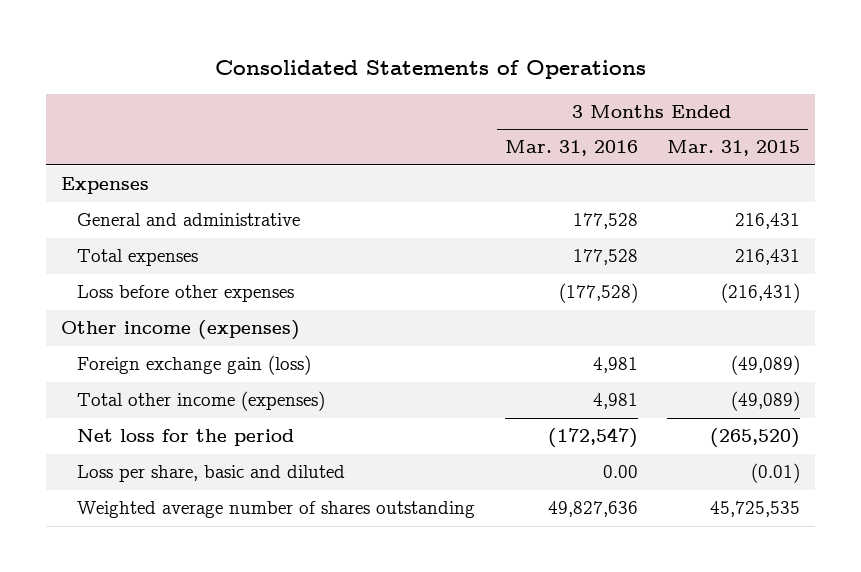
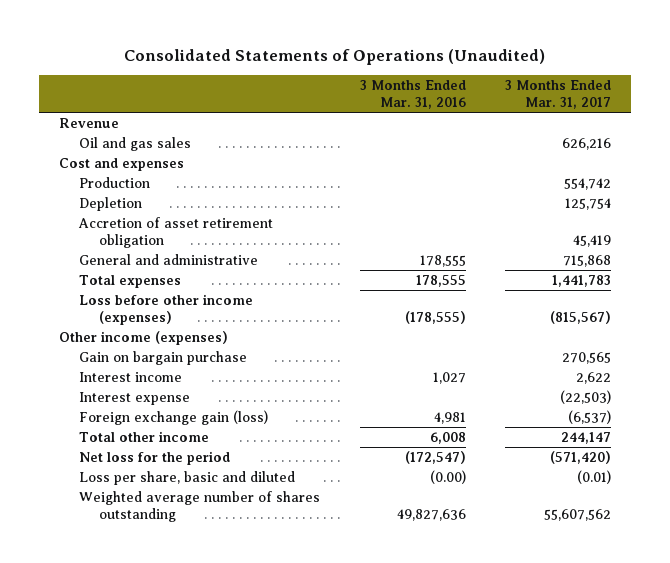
- Consolidated Statements of Operations
+ Consolidated Statements of Operations (Unaudited)
- | 3 Months Ended Mar. 31, 2016 | 3 Months Ended Mar. 31, 2015
+ | 3 Months Ended Mar. 31, 2016 | 3 Months Ended Mar. 31, 2017
- Expenses
- General and administrative | 177,528 | 216,431
- Total expenses | 177,528 | 216,431
- Loss before other expenses | (177,528) | (216,431)
+ Revenue
+ Oil and gas sales | | 626,216
+ Cost and expenses
+ Production | | 554,742
+ Depletion | | 125,754
+ Accretion of asset retirement obligation | | 45,419
+ General and administrative | 178,555 | 715,868
+ Total expenses | 178,555 | 1,441,783
+ Loss before other income (expenses) | (178,555) | (815,567)
+ Gain on bargain purchase | | 270,565
+ Interest income | 1,027 | 2,622
+ Interest expense | | (22,503)
- Total other income (expenses) | 4,981 | (49,089)
+ Total other income | 6,008 | 244,147
- Loss per share, basic and diluted | 0.00 | (0.01)
+ Loss per share, basic and diluted | (0.00) | (0.01)

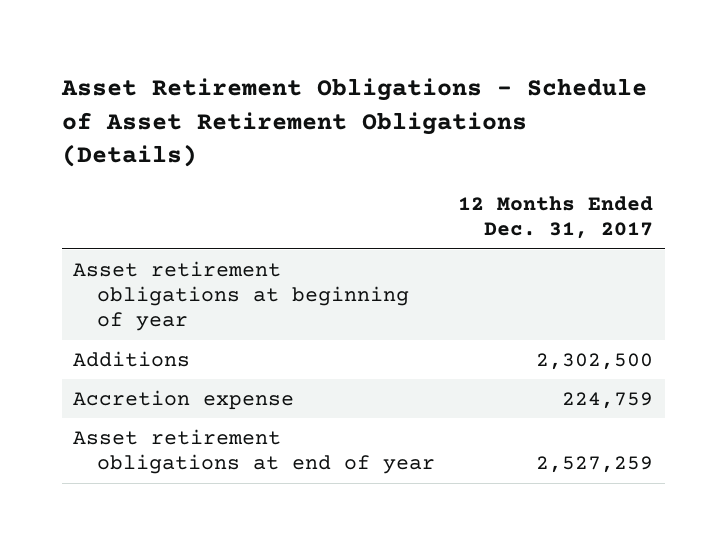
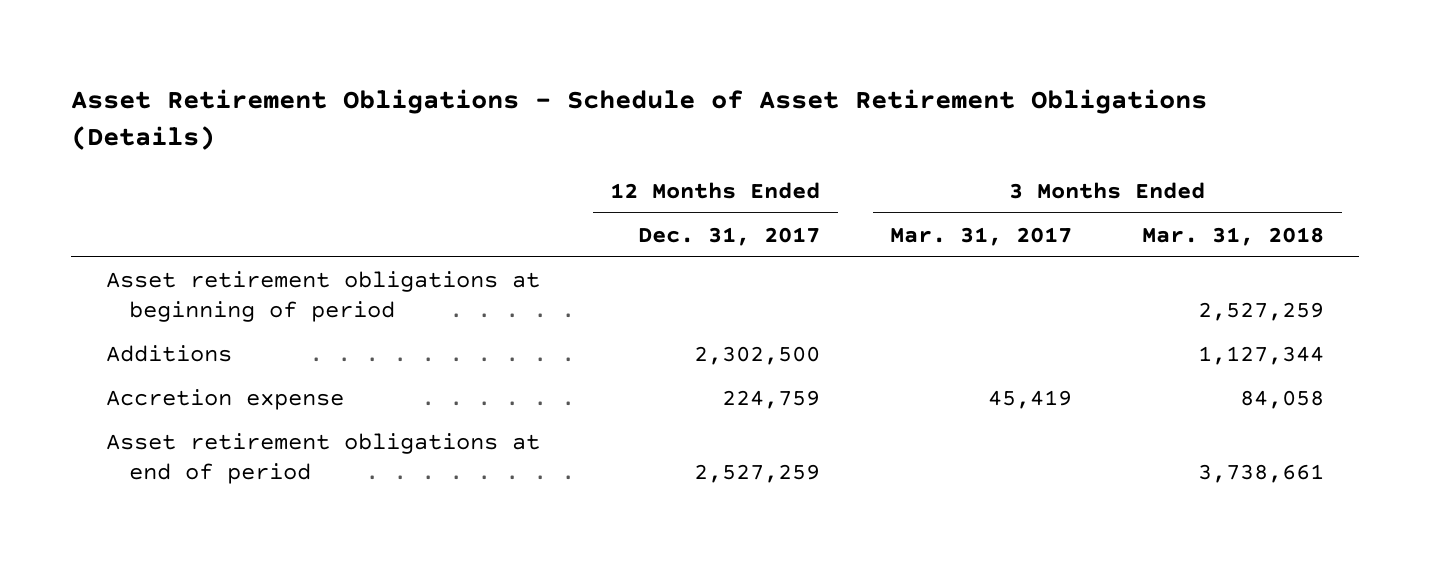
- | 12 Months Ended Dec. 31, 2017
+ | 12 Months Ended Dec. 31, 2017 | 3 Months Ended Mar. 31, 2017 | 3 Months Ended Mar. 31, 2018
- Asset retirement obligations at beginning of year
+ Asset retirement obligations at beginning of period | | | 2,527,259
- Asset retirement obligations at end of year | 2,527,259
+ Asset retirement obligations at end of period | 2,527,259 | | 3,738,661

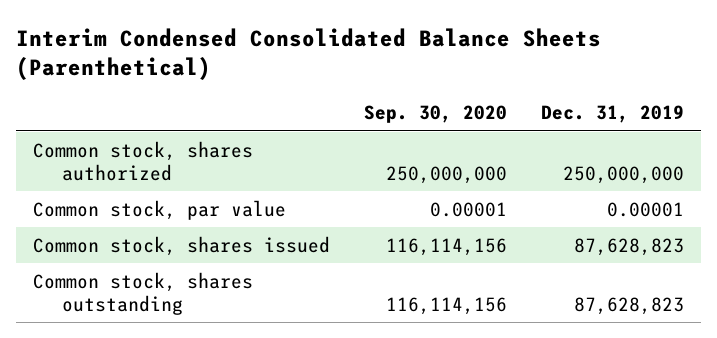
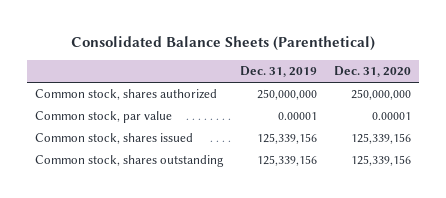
- Interim Condensed Consolidated Balance Sheets (Parenthetical)
+ Consolidated Balance Sheets (Parenthetical)
- | Sep. 30, 2020 | Dec. 31, 2019
+ | Dec. 31, 2019 | Dec. 31, 2020
- Common stock, shares issued | 116,114,156 | 87,628,823
- Common stock, shares outstanding | 116,114,156 | 87,628,823
+ Common stock, shares issued | 125,339,156 | 125,339,156
+ Common stock, shares outstanding | 125,339,156 | 125,339,156

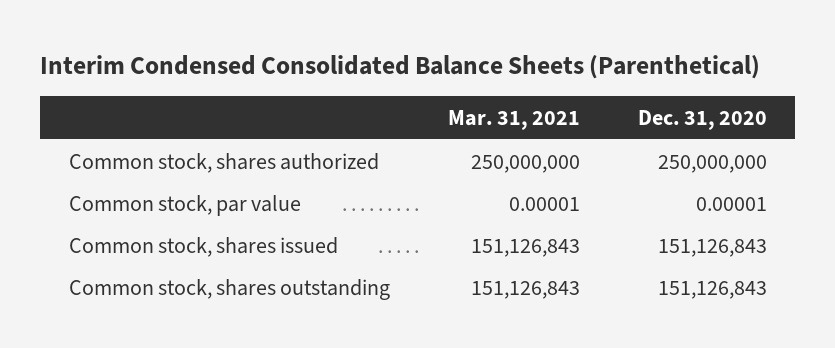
- Consolidated Balance Sheets (Parenthetical)
+ Interim Condensed Consolidated Balance Sheets (Parenthetical)
- | Dec. 31, 2019 | Dec. 31, 2020
+ | Mar. 31, 2021 | Dec. 31, 2020
- Common stock, shares issued | 125,339,156 | 125,339,156
- Common stock, shares outstanding | 125,339,156 | 125,339,156
+ Common stock, shares issued | 151,126,843 | 151,126,843
+ Common stock, shares outstanding | 151,126,843 | 151,126,843

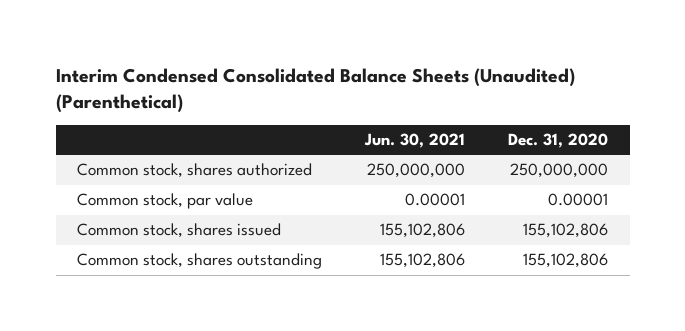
- Interim Condensed Consolidated Balance Sheets (Parenthetical)
+ Interim Condensed Consolidated Balance Sheets (Unaudited) (Parenthetical)
- | Mar. 31, 2021 | Dec. 31, 2020
+ | Jun. 30, 2021 | Dec. 31, 2020
- Common stock, shares issued | 151,126,843 | 151,126,843
- Common stock, shares outstanding | 151,126,843 | 151,126,843
+ Common stock, shares issued | 155,102,806 | 155,102,806
+ Common stock, shares outstanding | 155,102,806 | 155,102,806

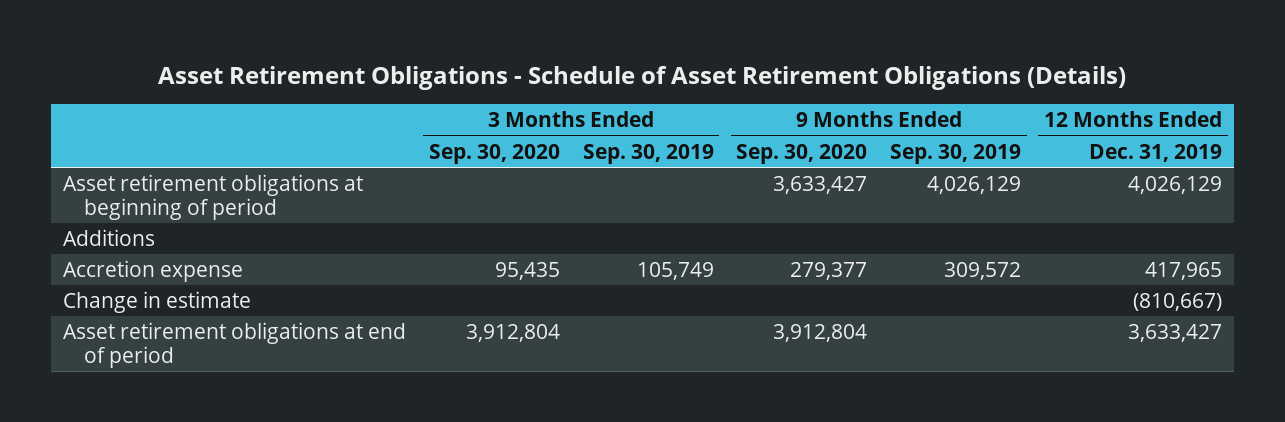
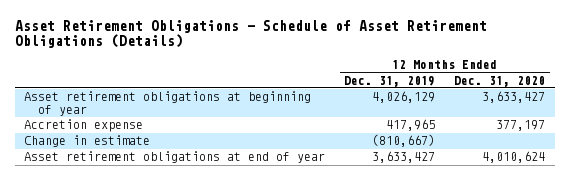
- | 3 Months Ended Sep. 30, 2020 | 3 Months Ended Sep. 30, 2019 | 9 Months Ended Sep. 30, 2020 | 9 Months Ended Sep. 30, 2019 | 12 Months Ended Dec. 31, 2019
+ | 12 Months Ended Dec. 31, 2019 | 12 Months Ended Dec. 31, 2020
- Asset retirement obligations at beginning of period | | | 3,633,427 | 4,026,129 | 4,026,129
- Additions
+ Asset retirement obligations at beginning of year | 4,026,129 | 3,633,427
- Asset retirement obligations at end of period | 3,912,804 | | 3,912,804 | | 3,633,427
+ Asset retirement obligations at end of year | 3,633,427 | 4,010,624

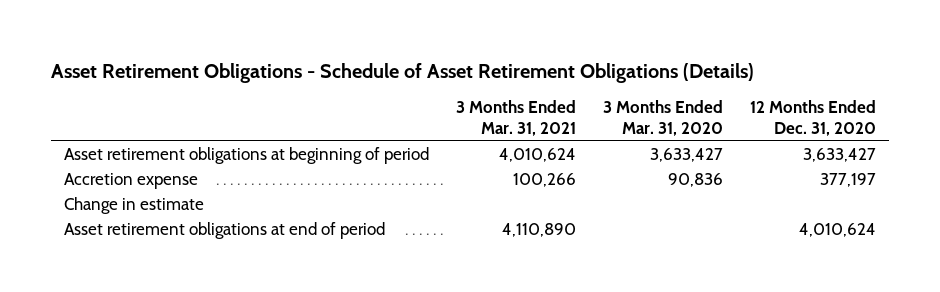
- | 12 Months Ended Dec. 31, 2019 | 12 Months Ended Dec. 31, 2020
+ | 3 Months Ended Mar. 31, 2021 | 3 Months Ended Mar. 31, 2020 | 12 Months Ended Dec. 31, 2020
- Asset retirement obligations at beginning of year | 4,026,129 | 3,633,427
+ Asset retirement obligations at beginning of period | 4,010,624 | 3,633,427 | 3,633,427
- Asset retirement obligations at end of year | 3,633,427 | 4,010,624
+ Asset retirement obligations at end of period | 4,110,890 | | 4,010,624

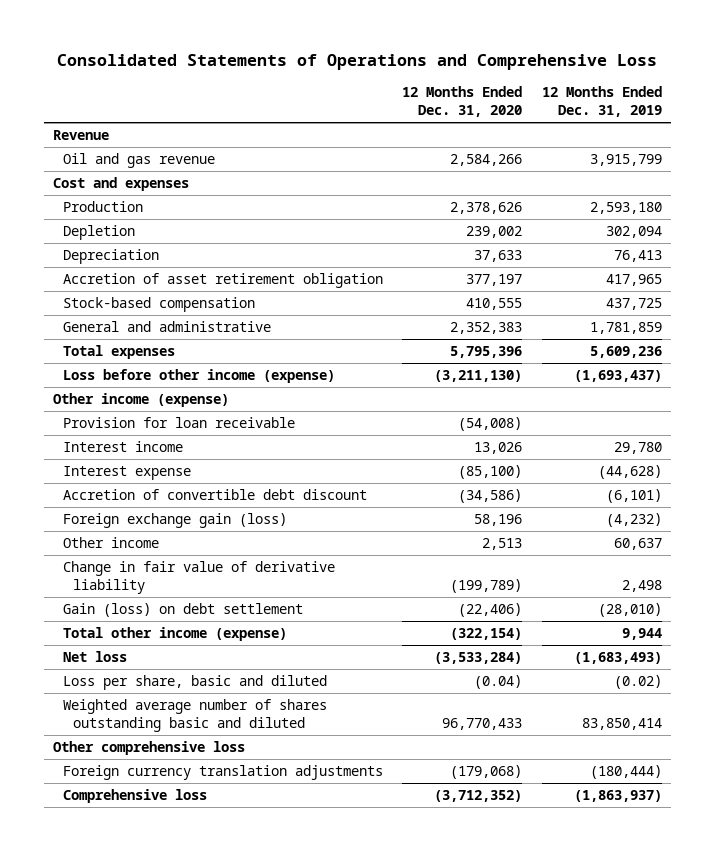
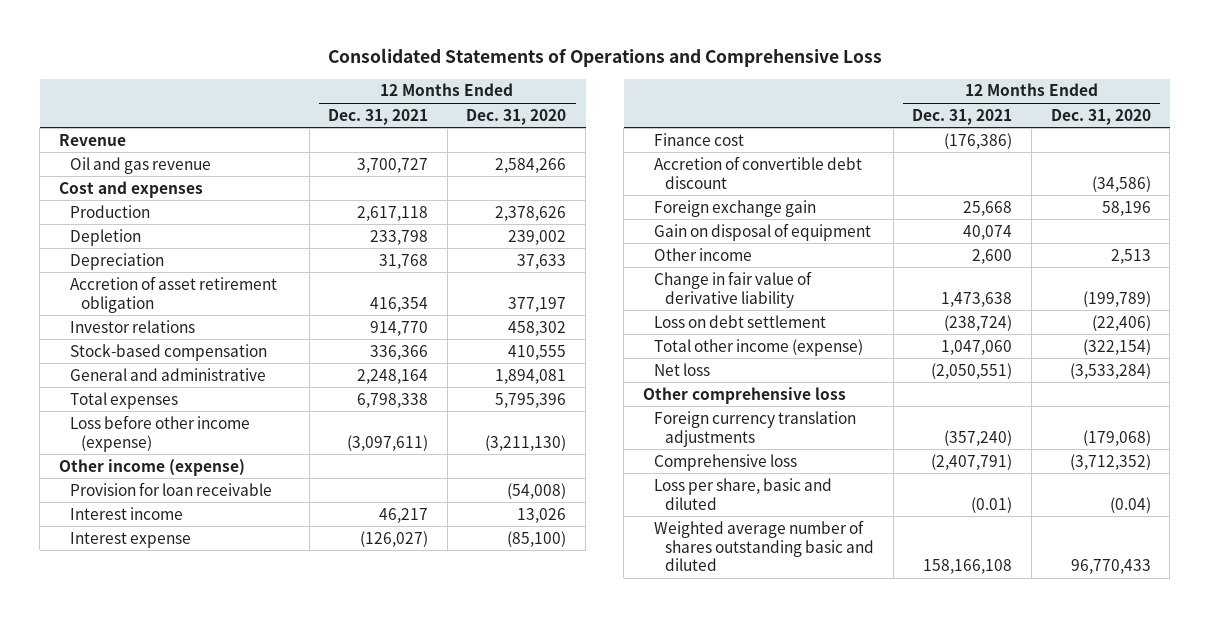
- | 12 Months Ended Dec. 31, 2020 | 12 Months Ended Dec. 31, 2019
+ | 12 Months Ended Dec. 31, 2021 | 12 Months Ended Dec. 31, 2020
+ Investor relations | 914,770 | 458,302
- General and administrative | 2,352,383 | 1,781,859
+ General and administrative | 2,248,164 | 1,894,081
+ Finance cost | (176,386) |
- Foreign exchange gain (loss) | 58,196 | (4,232)
+ Foreign exchange gain | 25,668 | 58,196
+ Gain on disposal of equipment | 40,074 |
- Gain (loss) on debt settlement | (22,406) | (28,010)
+ Loss on debt settlement | (238,724) | (22,406)
moved down: Loss per share, basic and diluted | (0.01) | (0.04)
moved down: Weighted average number of shares outstanding basic and diluted | 158,166,108 | 96,770,433

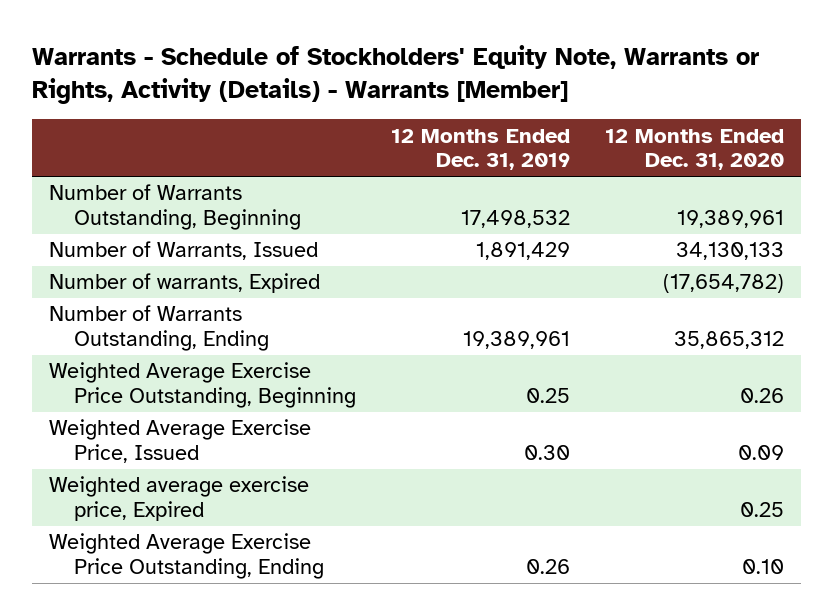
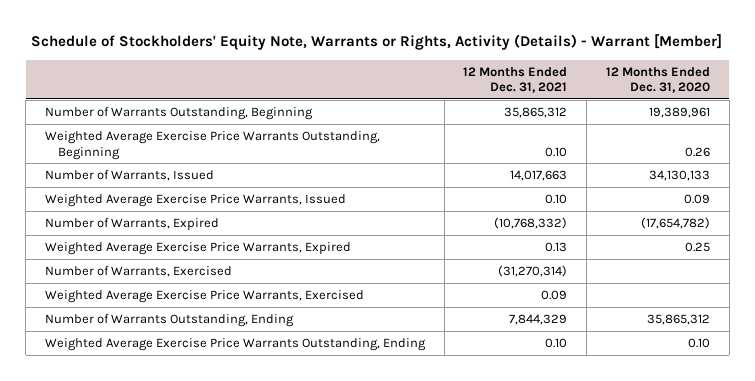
- Warrants - Schedule of Stockholders' Equity Note, Warrants or Rights, Activity (Details) - Warrants [Member]
+ Schedule of Stockholders' Equity Note, Warrants or Rights, Activity (Details) - Warrant [Member]
- | 12 Months Ended Dec. 31, 2019 | 12 Months Ended Dec. 31, 2020
+ | 12 Months Ended Dec. 31, 2021 | 12 Months Ended Dec. 31, 2020
+ Weighted Average Exercise Price Warrants Outstanding, Beginning | 0.10 | 0.26
- Number of warrants, Expired | | (17,654,782)
+ Weighted Average Exercise Price Warrants, Issued | 0.10 | 0.09
+ Number of Warrants, Expired | (10,768,332) | (17,654,782)
+ Weighted Average Exercise Price Warrants, Expired | 0.13 | 0.25
+ Number of Warrants, Exercised | (31,270,314) |
+ Weighted Average Exercise Price Warrants, Exercised | 0.09 |
- Weighted Average Exercise Price Outstanding, Beginning | 0.25 | 0.26
- Weighted Average Exercise Price, Issued | 0.30 | 0.09
- Weighted average exercise price, Expired | | 0.25
- Weighted Average Exercise Price Outstanding, Ending | 0.26 | 0.10
+ Weighted Average Exercise Price Warrants Outstanding, Ending | 0.10 | 0.10

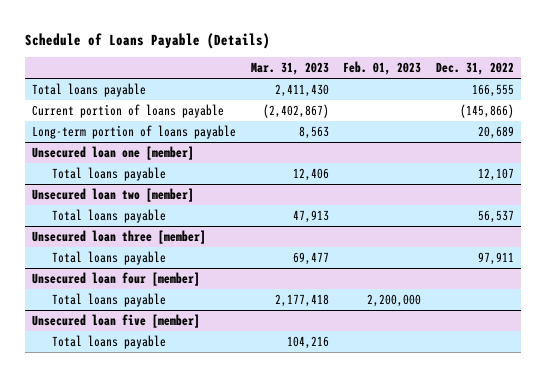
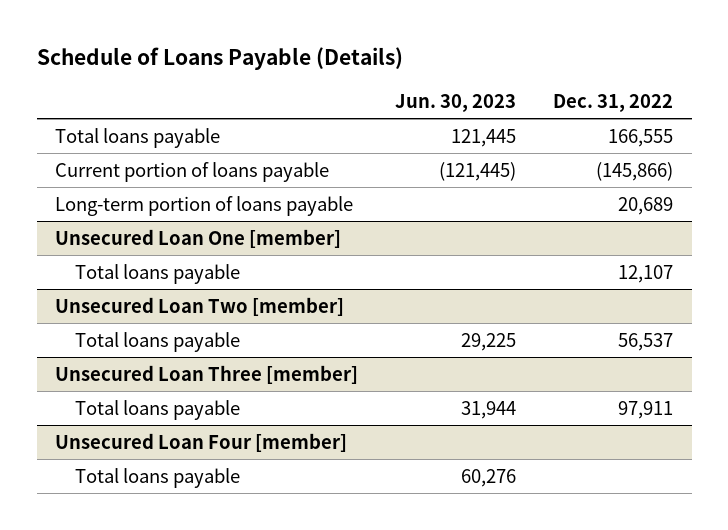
- | Mar. 31, 2023 | Feb. 01, 2023 | Dec. 31, 2022
+ | Jun. 30, 2023 | Dec. 31, 2022
- Unsecured loan one [member]
+ Unsecured Loan One [member]
- Unsecured loan two [member]
+ Unsecured Loan Two [member]
- Unsecured loan three [member]
+ Unsecured Loan Three [member]
- Unsecured loan four [member]
- Total loans payable | 2,177,418 | 2,200,000 |
- Unsecured loan five [member]
+ Unsecured Loan Four [member]

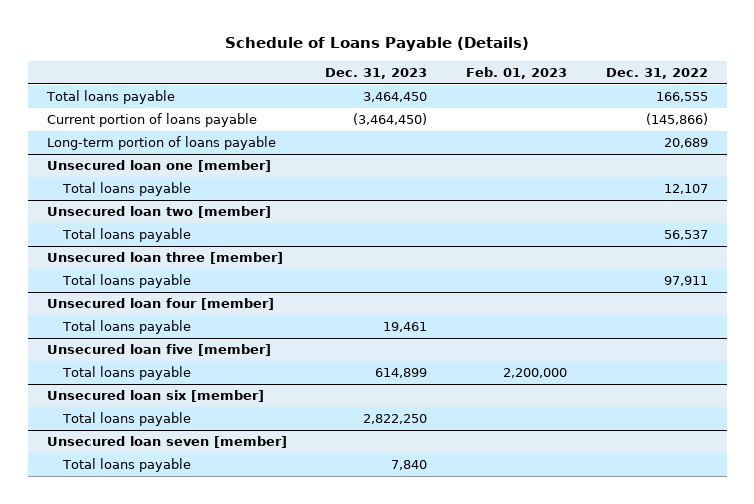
- | Jun. 30, 2023 | Dec. 31, 2022
+ | Dec. 31, 2023 | Feb. 01, 2023 | Dec. 31, 2022
- Unsecured Loan One [member]
+ Unsecured loan one [member]
- Unsecured Loan Two [member]
+ Unsecured loan two [member]
- Unsecured Loan Three [member]
+ Unsecured loan three [member]
- Unsecured Loan Four [member]
+ Unsecured loan four [member]
+ Unsecured loan five [member]
+ Total loans payable | 614,899 | 2,200,000 |
+ Unsecured loan six [member]
+ Total loans payable | 2,822,250 | |
+ Unsecured loan seven [member]
+ Total loans payable | 7,840 | |

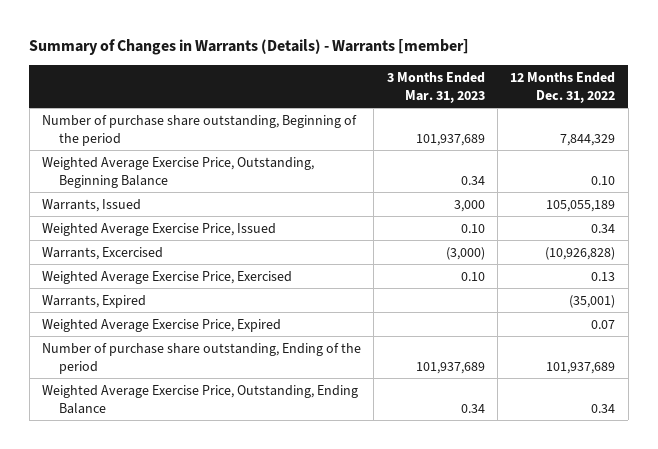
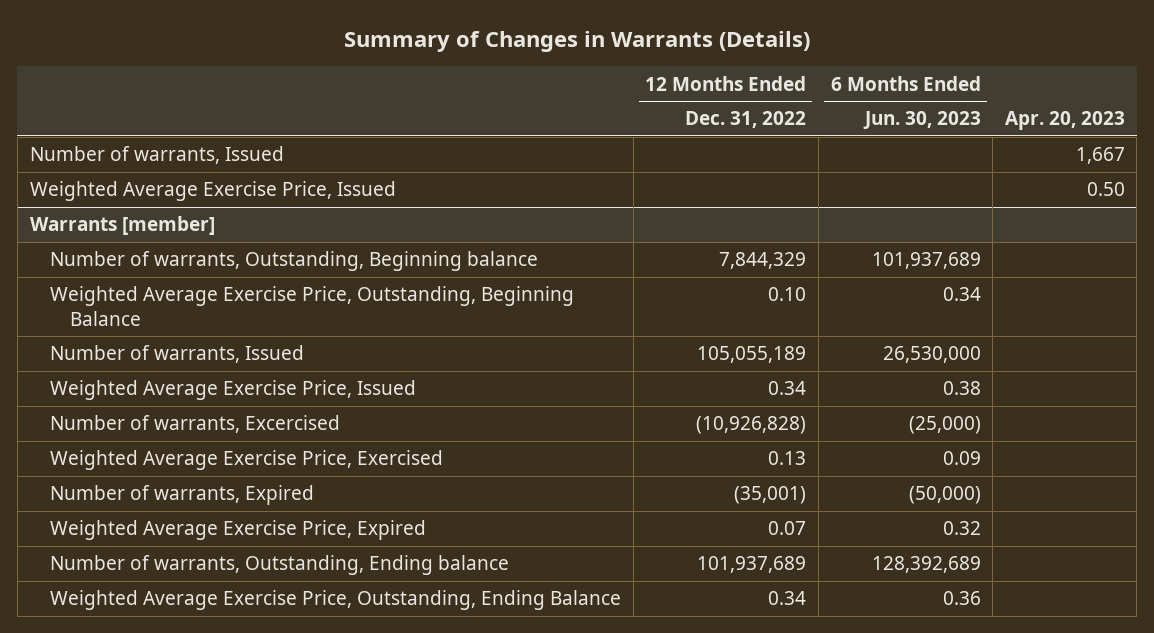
- Summary of Changes in Warrants (Details) - Warrants [member]
+ Summary of Changes in Warrants (Details)
- | 3 Months Ended Mar. 31, 2023 | 12 Months Ended Dec. 31, 2022
+ | 12 Months Ended Dec. 31, 2022 | 6 Months Ended Jun. 30, 2023 | Apr. 20, 2023
- Number of purchase share outstanding, Beginning of the period | 101,937,689 | 7,844,329
+ Number of warrants, Issued | | | 1,667
+ Weighted Average Exercise Price, Issued | | | 0.50
+ Warrants [member]
+ Number of warrants, Outstanding, Beginning balance | 7,844,329 | 101,937,689 |
- Warrants, Issued | 3,000 | 105,055,189
+ Number of warrants, Issued | 105,055,189 | 26,530,000 |
- Warrants, Excercised | (3,000) | (10,926,828)
+ Number of warrants, Excercised | (10,926,828) | (25,000) |
- Warrants, Expired | | (35,001)
+ Number of warrants, Expired | (35,001) | (50,000) |
- Number of purchase share outstanding, Ending of the period | 101,937,689 | 101,937,689
+ Number of warrants, Outstanding, Ending balance | 101,937,689 | 128,392,689 |

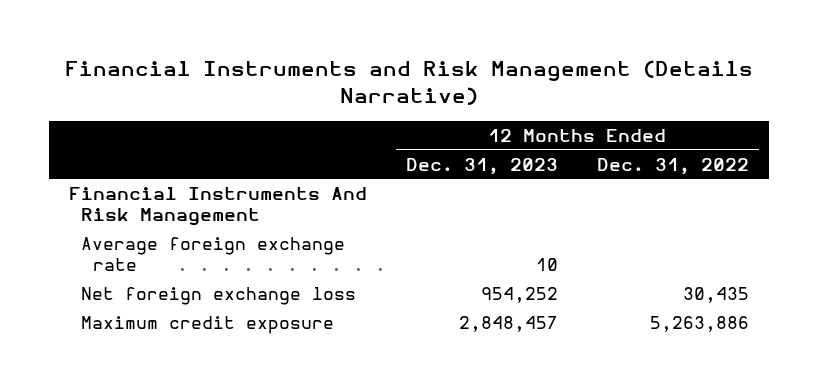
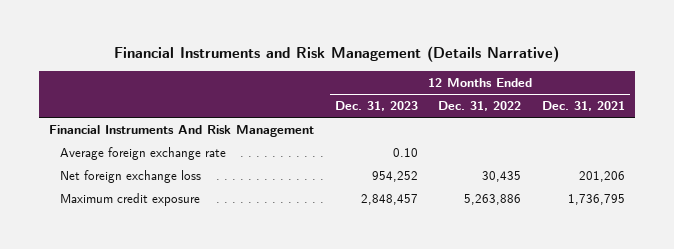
- | 12 Months Ended Dec. 31, 2023 | 12 Months Ended Dec. 31, 2022
+ | 12 Months Ended Dec. 31, 2023 | 12 Months Ended Dec. 31, 2022 | 12 Months Ended Dec. 31, 2021
- Average foreign exchange rate | 10 |
+ Average foreign exchange rate | 0.10 | |

